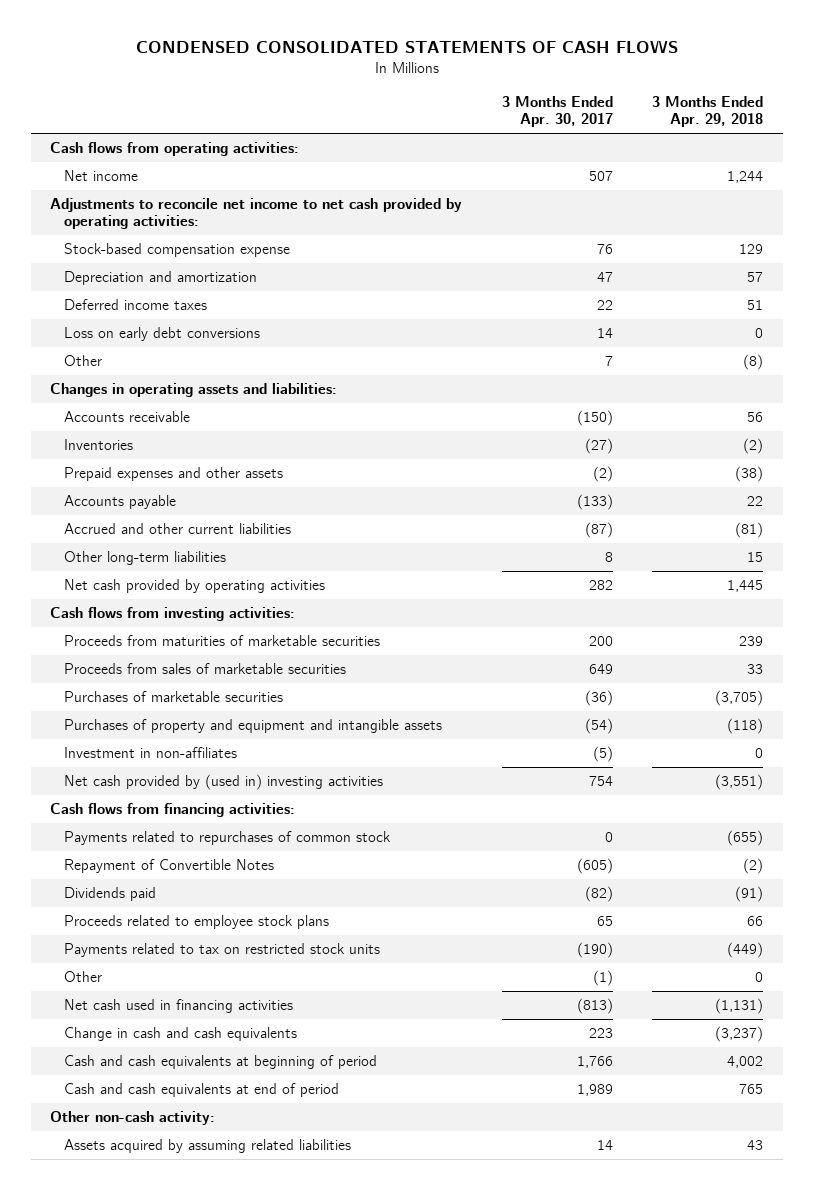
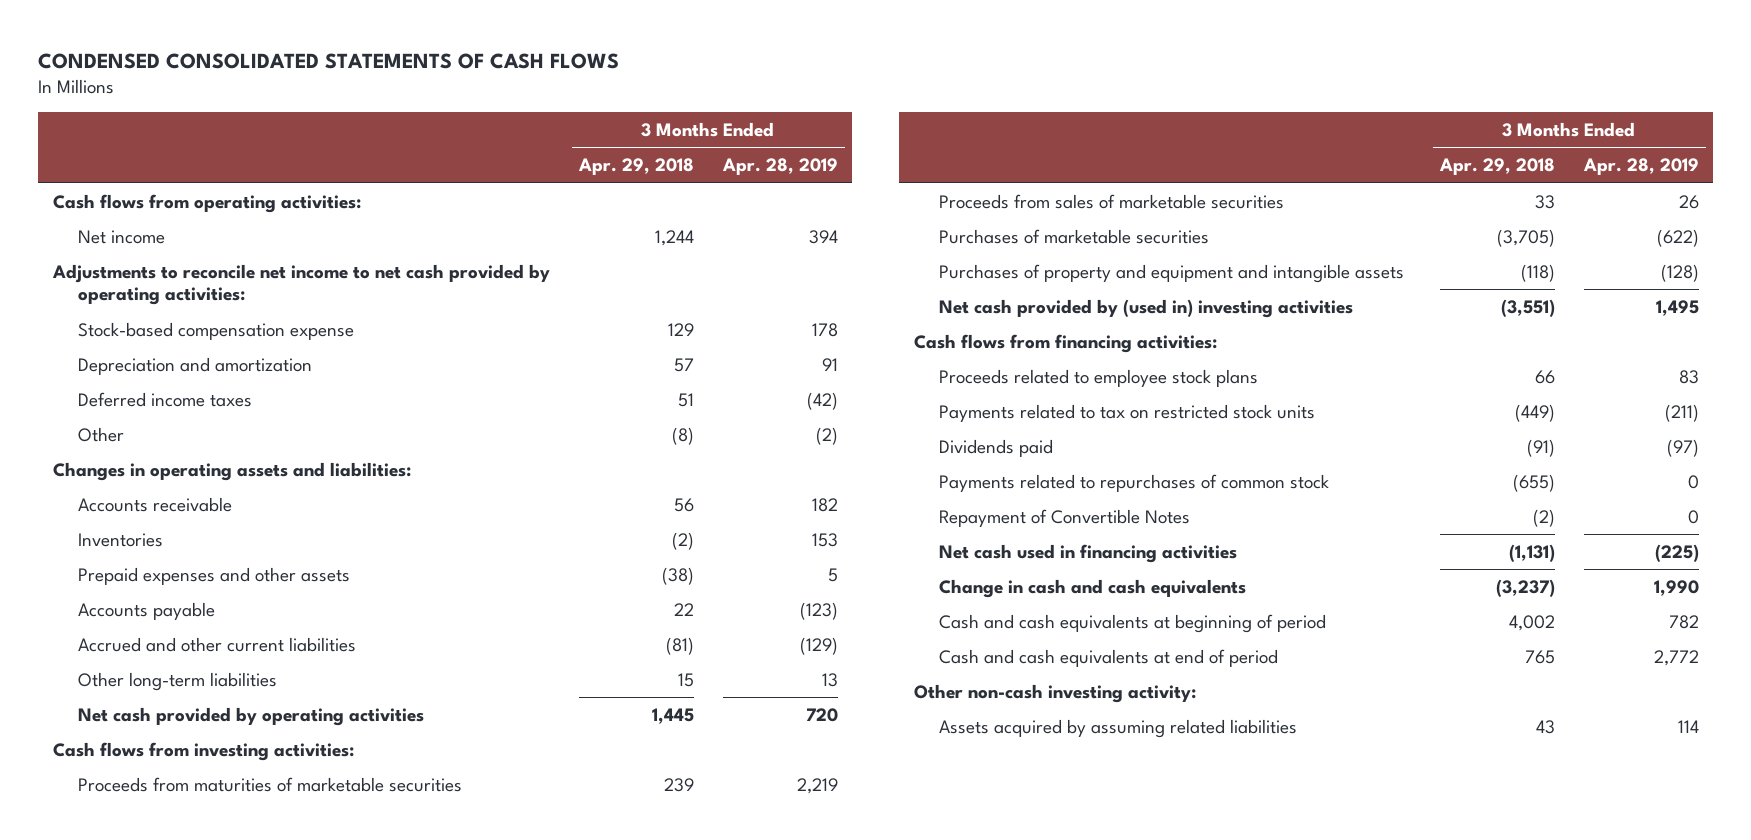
- | 3 Months Ended Apr. 30, 2017 | 3 Months Ended Apr. 29, 2018
+ | 3 Months Ended Apr. 29, 2018 | 3 Months Ended Apr. 28, 2019
- Loss on early debt conversions | 14 | 0
- Investment in non-affiliates | (5) | 0
- Other | (1) | 0
moved down: Dividends paid | (91) | (97)
moved down: Payments related to repurchases of common stock | (655) | 0
moved down: Repayment of Convertible Notes | (2) | 0
- Other non-cash activity:
+ Other non-cash investing activity:

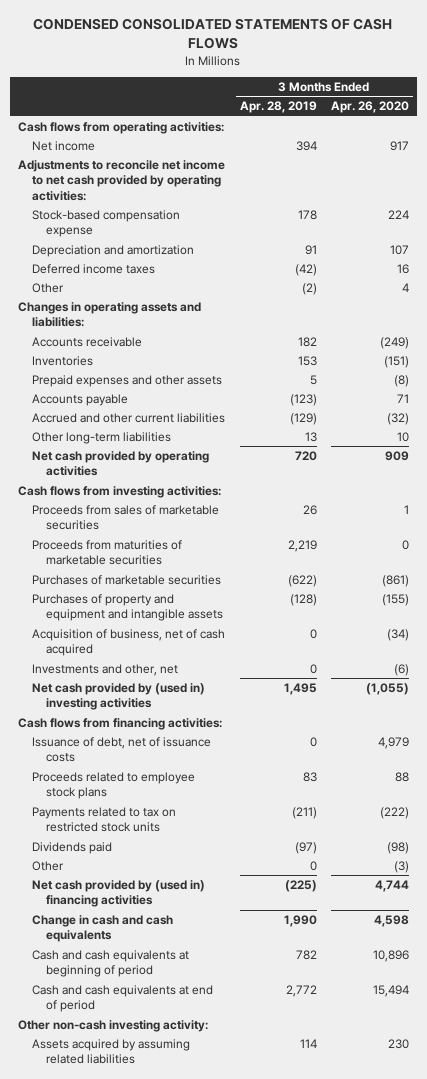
- | 3 Months Ended Apr. 29, 2018 | 3 Months Ended Apr. 28, 2019
+ | 3 Months Ended Apr. 28, 2019 | 3 Months Ended Apr. 26, 2020
moved down: Proceeds from maturities of marketable securities | 2,219 | 0
+ Acquisition of business, net of cash acquired | 0 | (34)
+ Investments and other, net | 0 | (6)
+ Issuance of debt, net of issuance costs | 0 | 4,979
- Payments related to repurchases of common stock | (655) | 0
- Repayment of Convertible Notes | (2) | 0
- Net cash used in financing activities | (1,131) | (225)
+ Other | 0 | (3)
+ Net cash provided by (used in) financing activities | (225) | 4,744

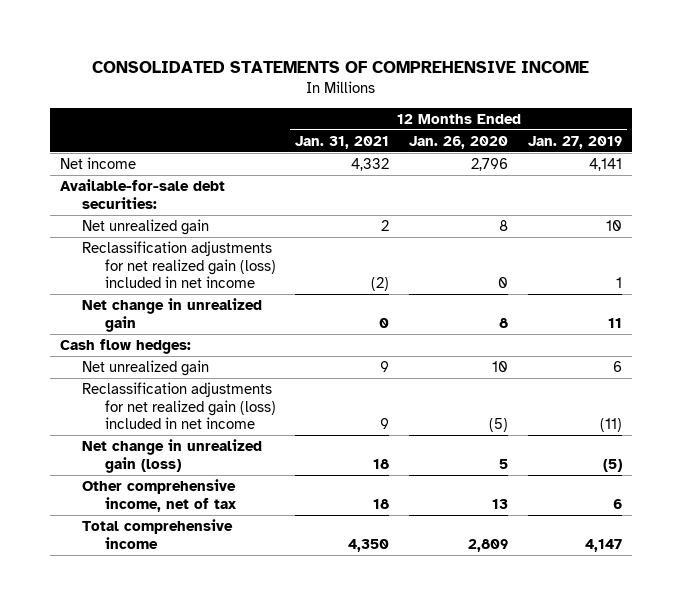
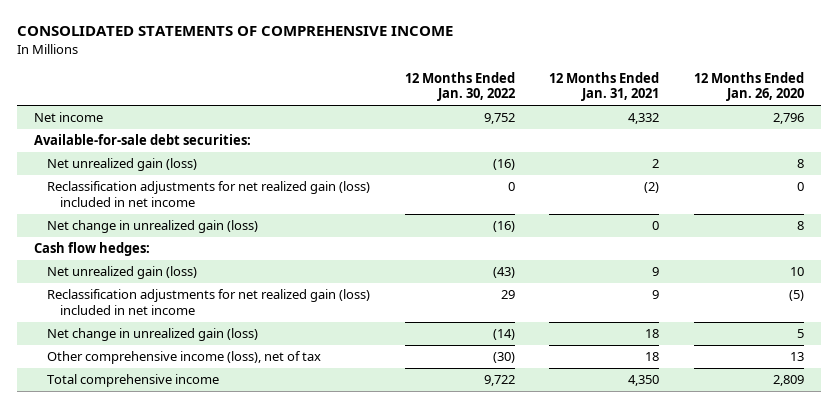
- | 12 Months Ended Jan. 31, 2021 | 12 Months Ended Jan. 26, 2020 | 12 Months Ended Jan. 27, 2019
+ | 12 Months Ended Jan. 30, 2022 | 12 Months Ended Jan. 31, 2021 | 12 Months Ended Jan. 26, 2020
- Net unrealized gain | 2 | 8 | 10
+ Net unrealized gain (loss) | (16) | 2 | 8
- Net change in unrealized gain | 0 | 8 | 11
+ Net change in unrealized gain (loss) | (16) | 0 | 8
- Net unrealized gain | 9 | 10 | 6
+ Net unrealized gain (loss) | (43) | 9 | 10
- Other comprehensive income, net of tax | 18 | 13 | 6
+ Other comprehensive income (loss), net of tax | (30) | 18 | 13

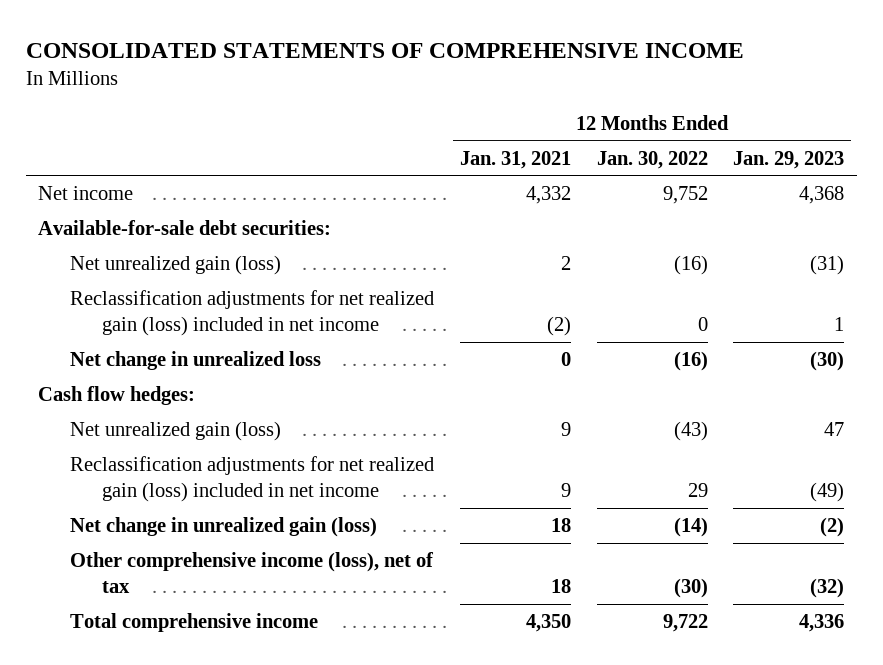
- | 12 Months Ended Jan. 30, 2022 | 12 Months Ended Jan. 31, 2021 | 12 Months Ended Jan. 26, 2020
+ | 12 Months Ended Jan. 31, 2021 | 12 Months Ended Jan. 30, 2022 | 12 Months Ended Jan. 29, 2023
- Net change in unrealized gain (loss) | (16) | 0 | 8
+ Net change in unrealized loss | 0 | (16) | (30)

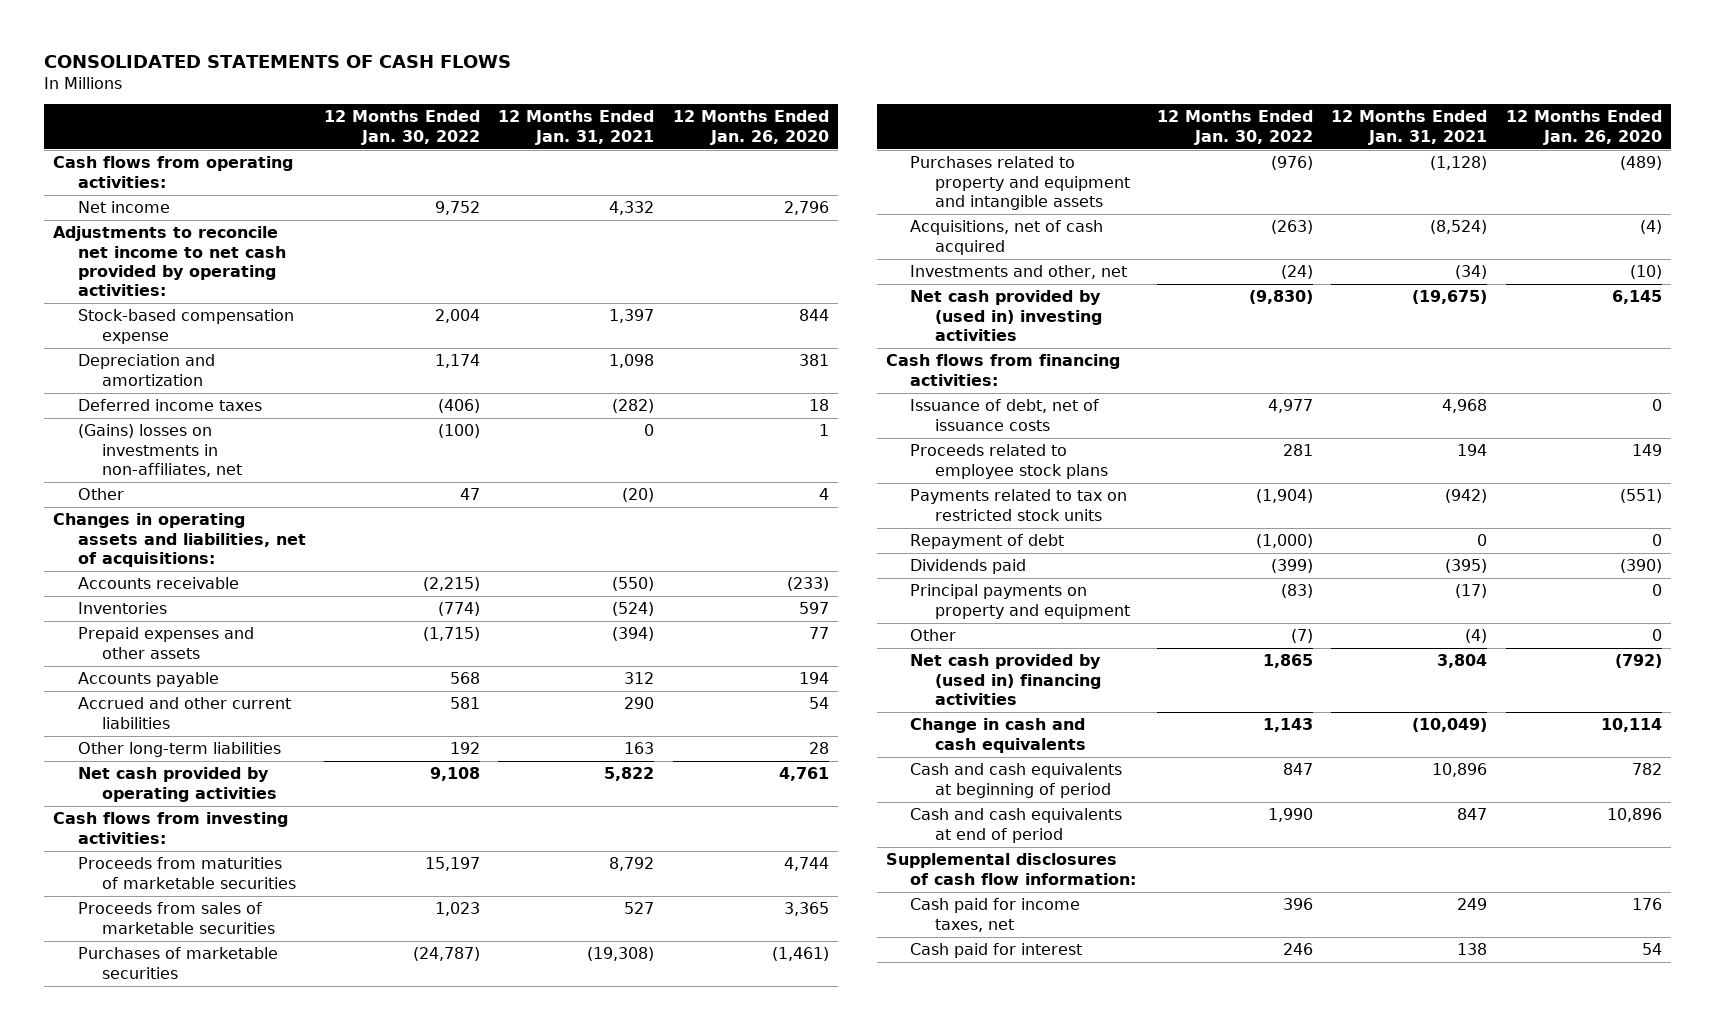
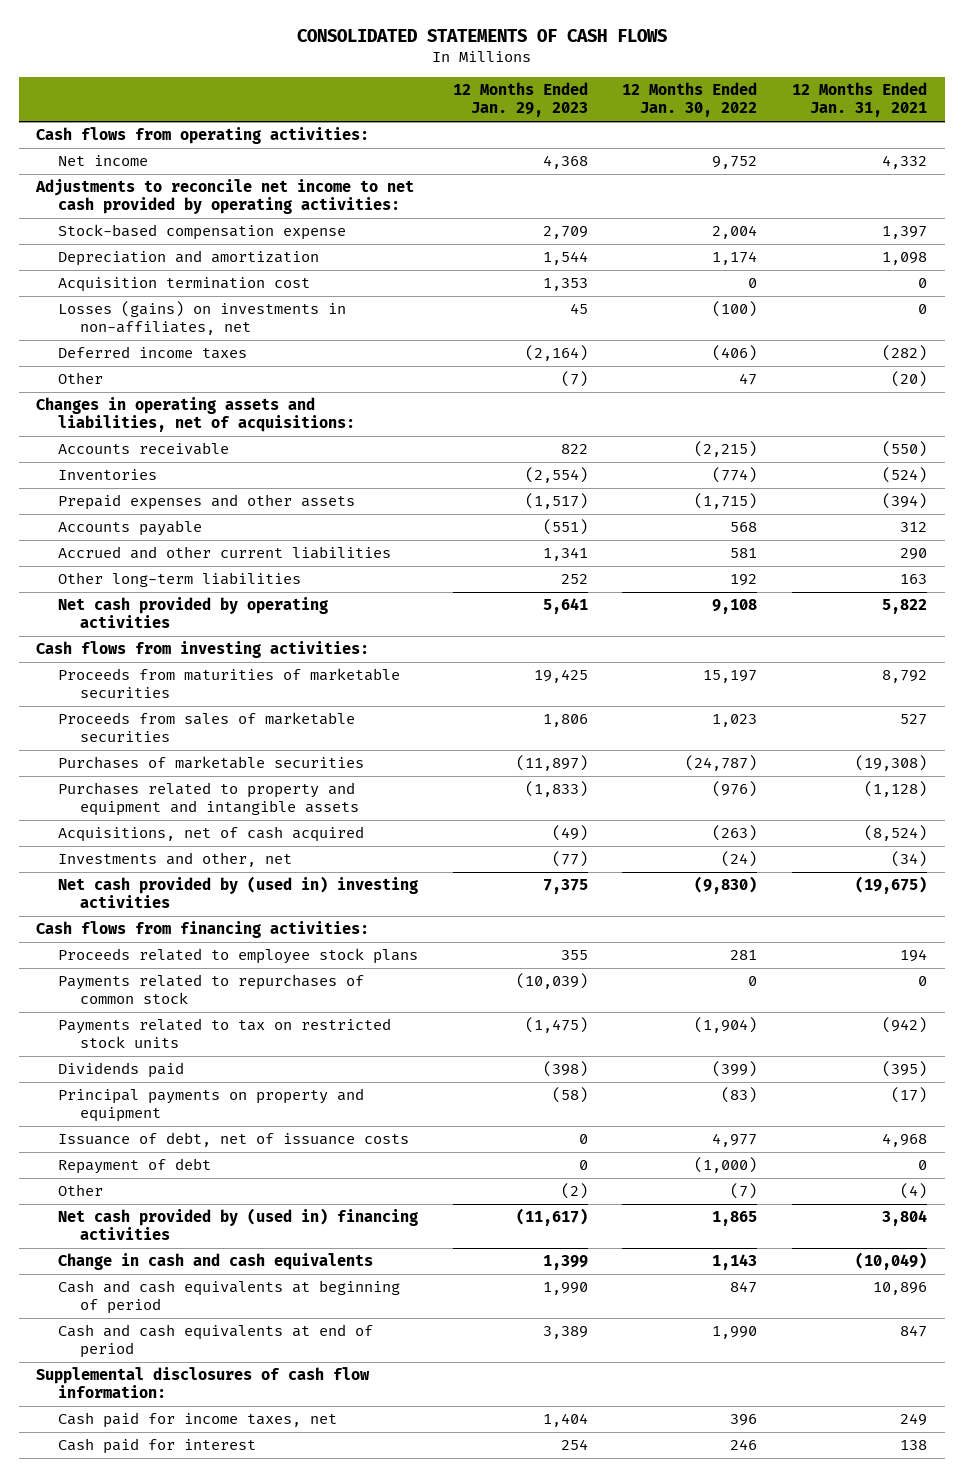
- | 12 Months Ended Jan. 30, 2022 | 12 Months Ended Jan. 31, 2021 | 12 Months Ended Jan. 26, 2020
+ | 12 Months Ended Jan. 29, 2023 | 12 Months Ended Jan. 30, 2022 | 12 Months Ended Jan. 31, 2021
+ Acquisition termination cost | 1,353 | 0 | 0
+ Losses (gains) on investments in non-affiliates, net | 45 | (100) | 0
- (Gains) losses on investments in non-affiliates, net | (100) | 0 | 1
+ Payments related to repurchases of common stock | (10,039) | 0 | 0
moved down: Issuance of debt, net of issuance costs | 0 | 4,977 | 4,968
moved down: Repayment of debt | 0 | (1,000) | 0

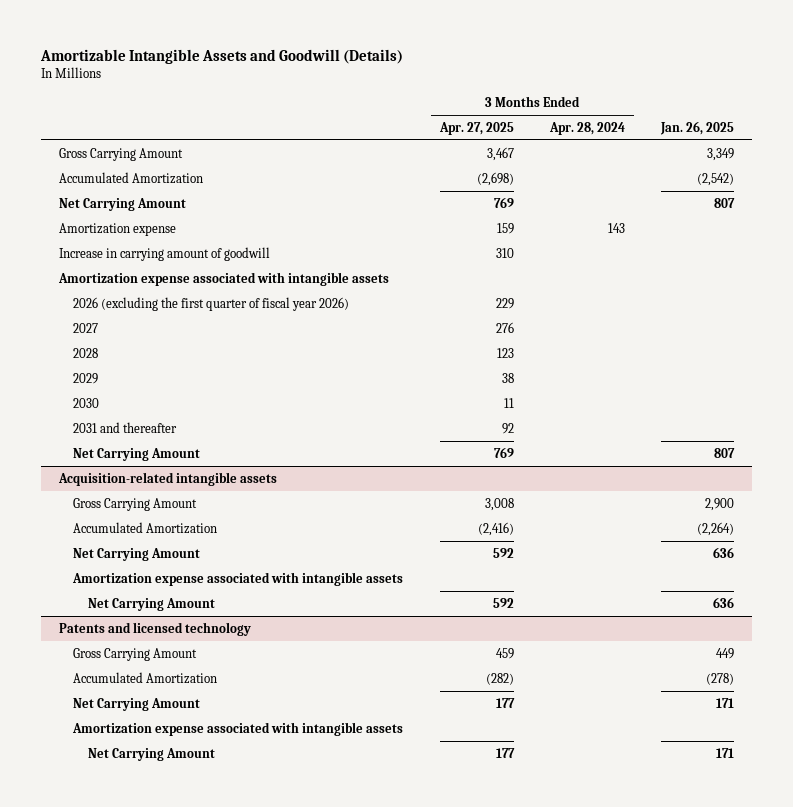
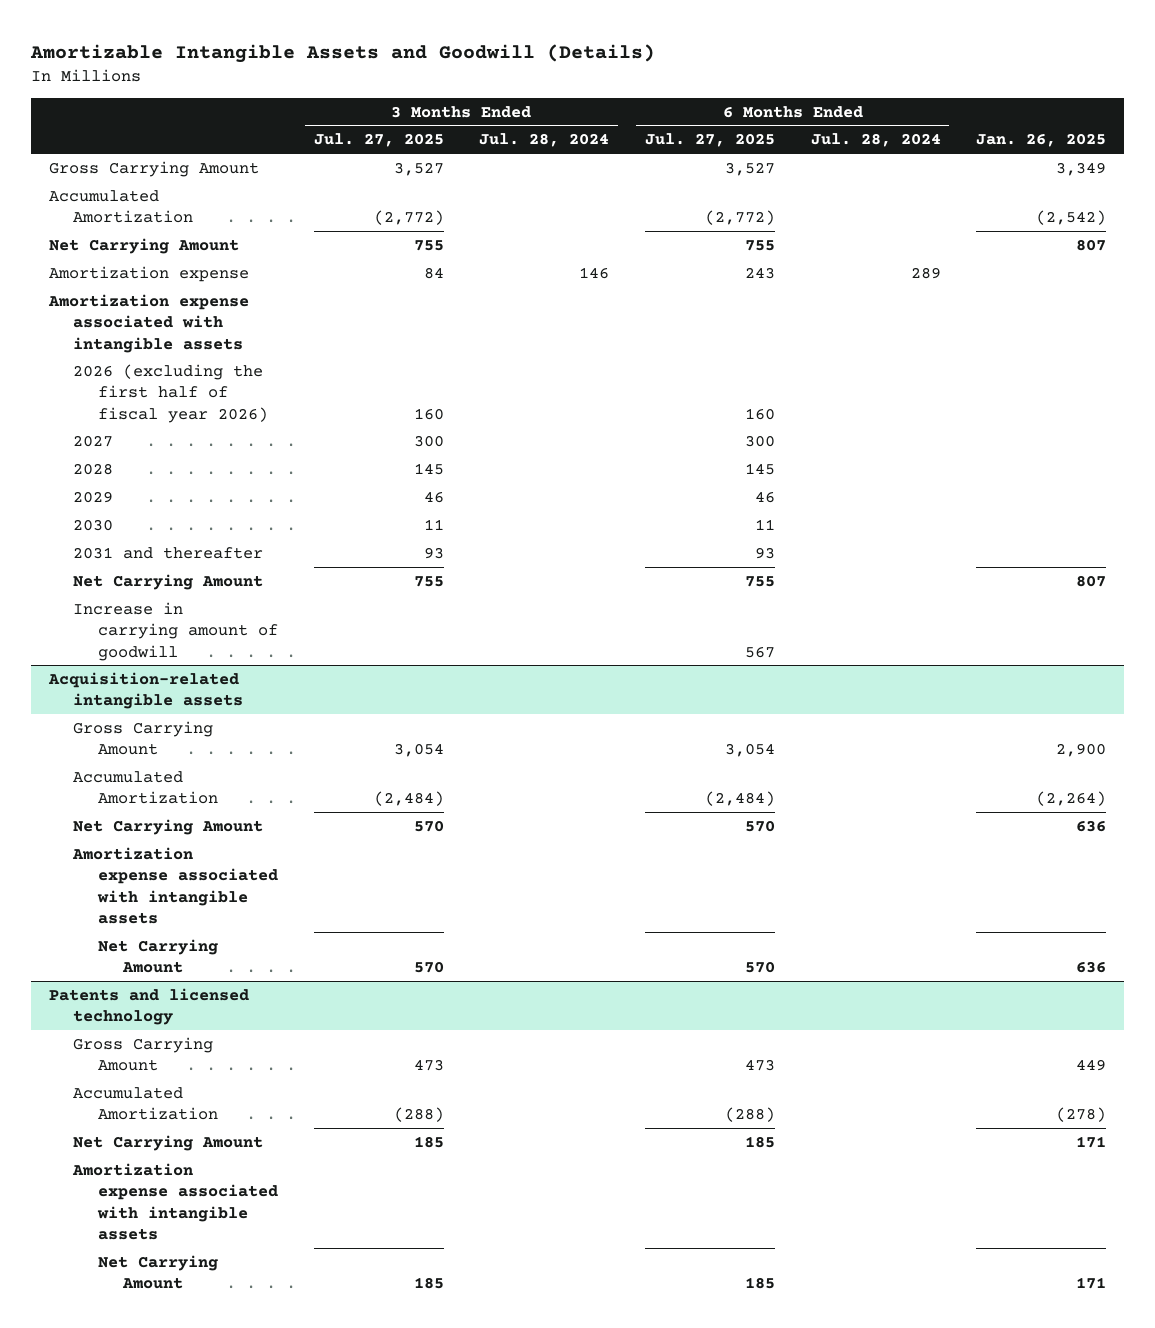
- | 3 Months Ended Apr. 27, 2025 | 3 Months Ended Apr. 28, 2024 | Jan. 26, 2025
+ | 3 Months Ended Jul. 27, 2025 | 3 Months Ended Jul. 28, 2024 | 6 Months Ended Jul. 27, 2025 | 6 Months Ended Jul. 28, 2024 | Jan. 26, 2025
- 2026 (excluding the first quarter of fiscal year 2026) | 229 | |
+ 2026 (excluding the first half of fiscal year 2026) | 160 | | 160 | |
moved down: Increase in carrying amount of goodwill | | | 567 | |

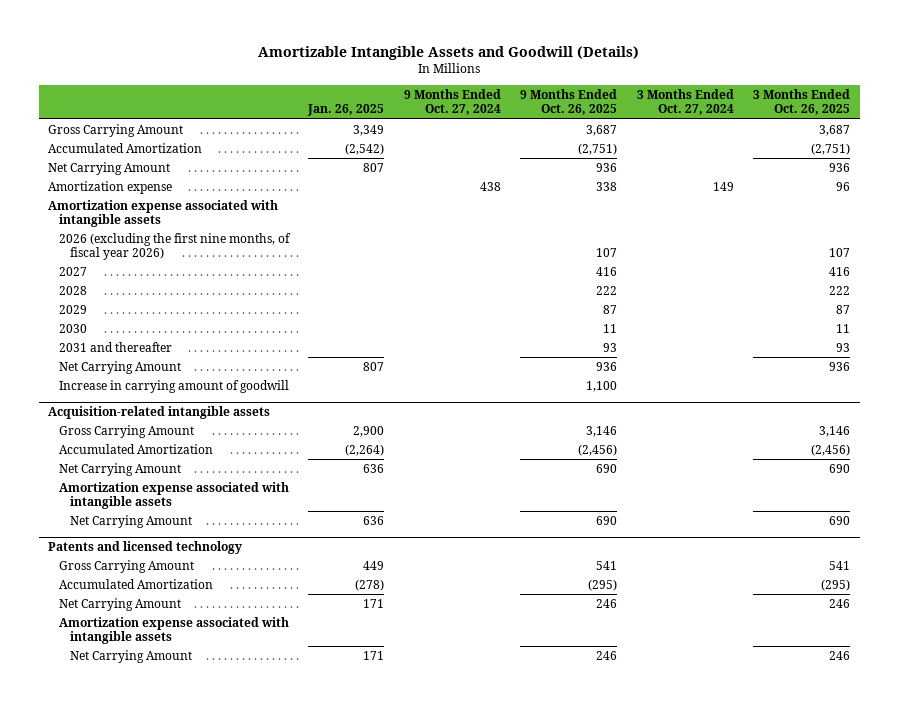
- | 3 Months Ended Jul. 27, 2025 | 3 Months Ended Jul. 28, 2024 | 6 Months Ended Jul. 27, 2025 | 6 Months Ended Jul. 28, 2024 | Jan. 26, 2025
+ | Jan. 26, 2025 | 9 Months Ended Oct. 27, 2024 | 9 Months Ended Oct. 26, 2025 | 3 Months Ended Oct. 27, 2024 | 3 Months Ended Oct. 26, 2025
- 2026 (excluding the first half of fiscal year 2026) | 160 | | 160 | |
+ 2026 (excluding the first nine months, of fiscal year 2026) | | | 107 | | 107

